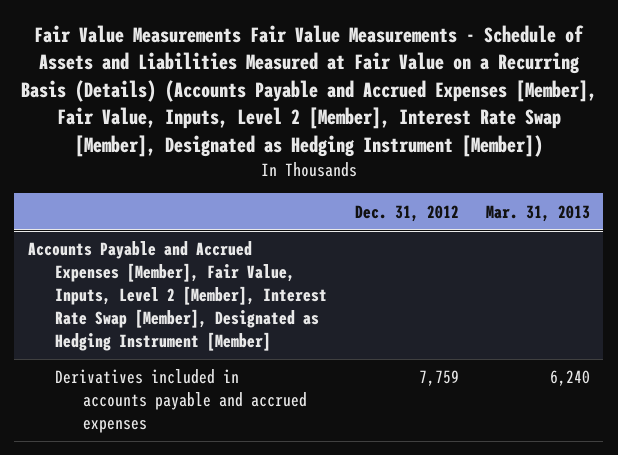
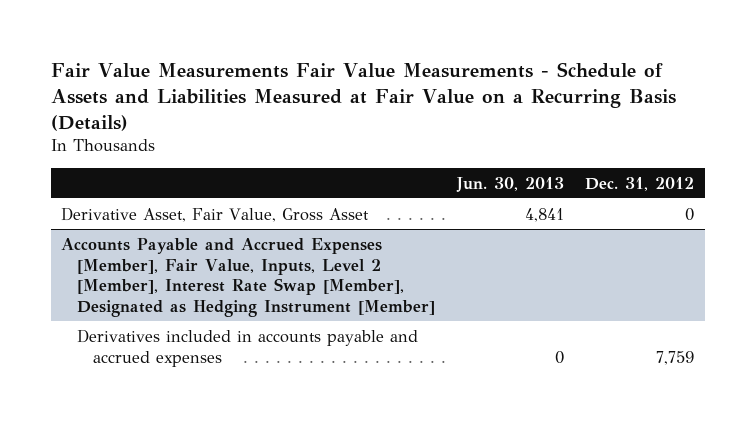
- Fair Value Measurements Fair Value Measurements - Schedule of Assets and Liabilities Measured at Fair Value on a Recurring Basis (Details) (Accounts Payable and Accrued Expenses [Member], Fair Value, Inputs, Level 2 [Member], Interest Rate Swap [Member], Designated as Hedging Instrument [Member])
+ Fair Value Measurements Fair Value Measurements - Schedule of Assets and Liabilities Measured at Fair Value on a Recurring Basis (Details)
- | Dec. 31, 2012 | Mar. 31, 2013
+ | Jun. 30, 2013 | Dec. 31, 2012
+ Derivative Asset, Fair Value, Gross Asset | 4,841 | 0

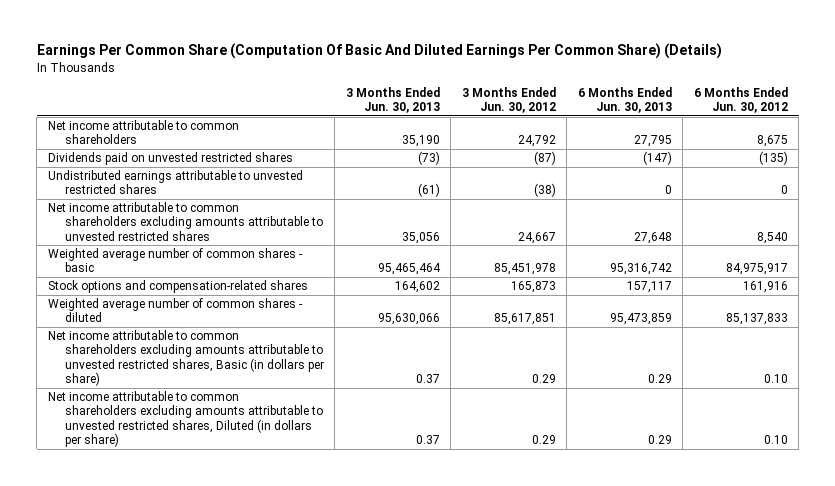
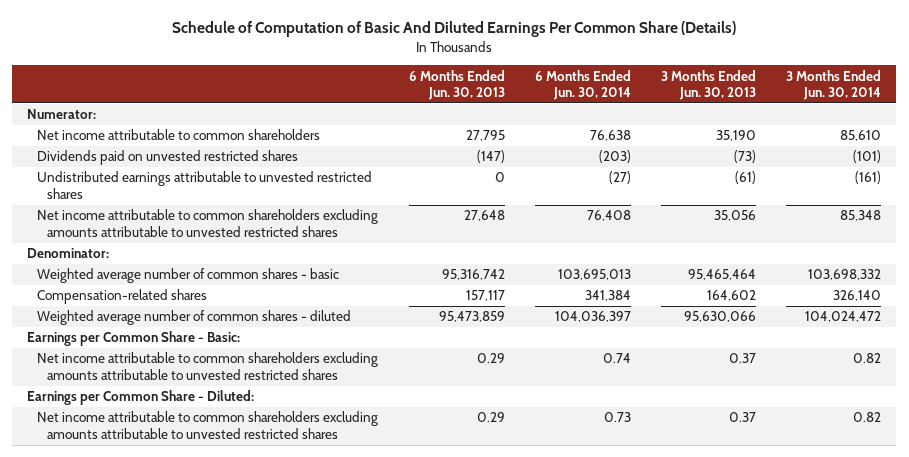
- Earnings Per Common Share (Computation Of Basic And Diluted Earnings Per Common Share) (Details)
+ Schedule of Computation of Basic And Diluted Earnings Per Common Share (Details)
- | 3 Months Ended Jun. 30, 2013 | 3 Months Ended Jun. 30, 2012 | 6 Months Ended Jun. 30, 2013 | 6 Months Ended Jun. 30, 2012
+ | 6 Months Ended Jun. 30, 2013 | 6 Months Ended Jun. 30, 2014 | 3 Months Ended Jun. 30, 2013 | 3 Months Ended Jun. 30, 2014
+ Numerator:
+ Denominator:
- Stock options and compensation-related shares | 164,602 | 165,873 | 157,117 | 161,916
+ Compensation-related shares | 157,117 | 341,384 | 164,602 | 326,140
- Net income attributable to common shareholders excluding amounts attributable to unvested restricted shares, Basic (in dollars per share) | 0.37 | 0.29 | 0.29 | 0.10
- Net income attributable to common shareholders excluding amounts attributable to unvested restricted shares, Diluted (in dollars per share) | 0.37 | 0.29 | 0.29 | 0.10
+ Earnings per Common Share - Basic:
+ Net income attributable to common shareholders excluding amounts attributable to unvested restricted shares | 0.29 | 0.74 | 0.37 | 0.82
+ Earnings per Common Share - Diluted:
+ Net income attributable to common shareholders excluding amounts attributable to unvested restricted shares | 0.29 | 0.73 | 0.37 | 0.82

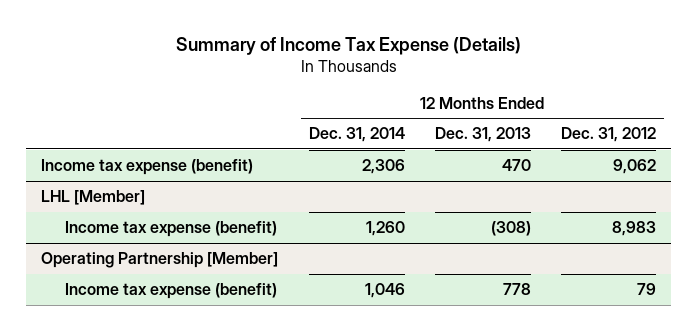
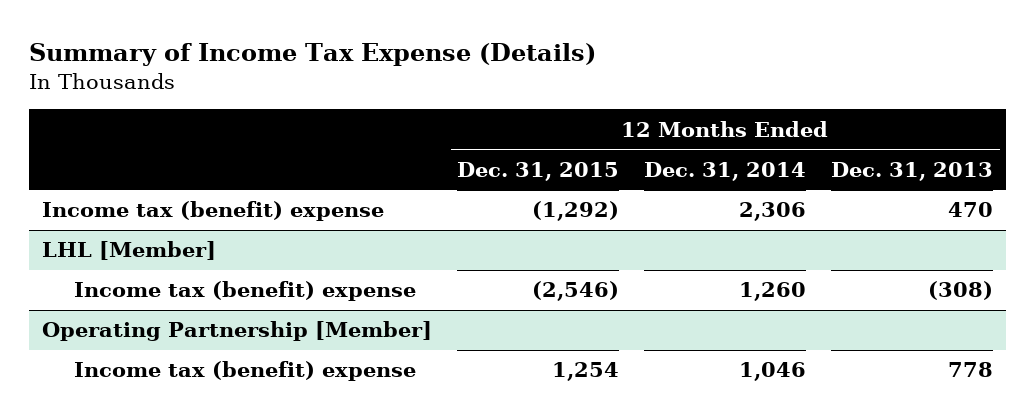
- | 12 Months Ended Dec. 31, 2014 | 12 Months Ended Dec. 31, 2013 | 12 Months Ended Dec. 31, 2012
+ | 12 Months Ended Dec. 31, 2015 | 12 Months Ended Dec. 31, 2014 | 12 Months Ended Dec. 31, 2013
- Income tax expense (benefit) | 2,306 | 470 | 9,062
+ Income tax (benefit) expense | (1,292) | 2,306 | 470
@ LHL [Member]
- Income tax expense (benefit) | 1,260 | (308) | 8,983
+ Income tax (benefit) expense | (2,546) | 1,260 | (308)
@ Operating Partnership [Member]
- Income tax expense (benefit) | 1,046 | 778 | 79
+ Income tax (benefit) expense | 1,254 | 1,046 | 778

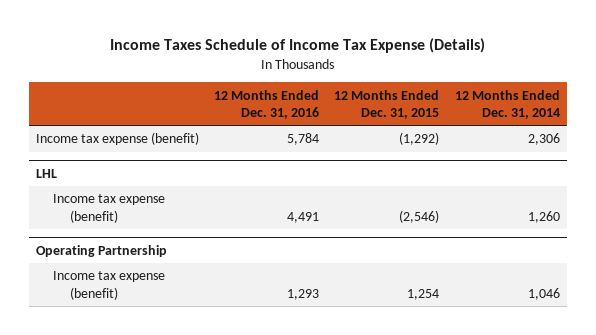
- Summary of Income Tax Expense (Details)
+ Income Taxes Schedule of Income Tax Expense (Details)
- | 12 Months Ended Dec. 31, 2015 | 12 Months Ended Dec. 31, 2014 | 12 Months Ended Dec. 31, 2013
+ | 12 Months Ended Dec. 31, 2016 | 12 Months Ended Dec. 31, 2015 | 12 Months Ended Dec. 31, 2014
- Income tax (benefit) expense | (1,292) | 2,306 | 470
- LHL [Member]
- Income tax (benefit) expense | (2,546) | 1,260 | (308)
- Operating Partnership [Member]
- Income tax (benefit) expense | 1,254 | 1,046 | 778
+ Income tax expense (benefit) | 5,784 | (1,292) | 2,306
+ LHL
+ Income tax expense (benefit) | 4,491 | (2,546) | 1,260
+ Operating Partnership
+ Income tax expense (benefit) | 1,293 | 1,254 | 1,046

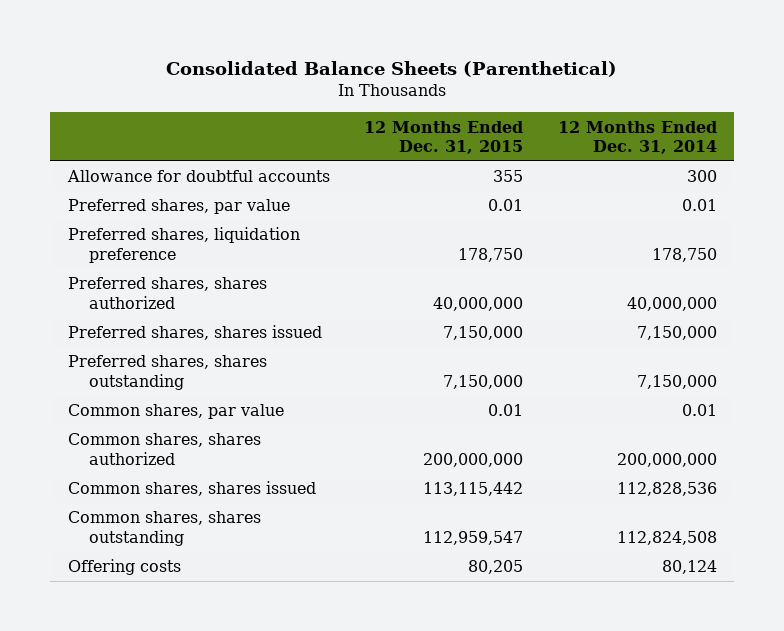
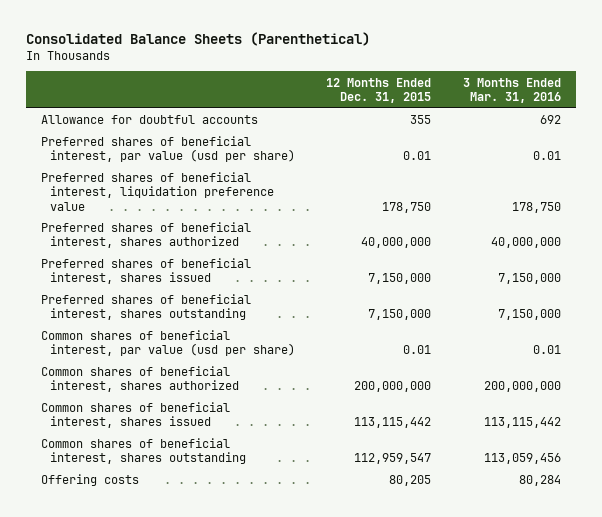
- | 12 Months Ended Dec. 31, 2015 | 12 Months Ended Dec. 31, 2014
+ | 12 Months Ended Dec. 31, 2015 | 3 Months Ended Mar. 31, 2016
- Preferred shares, par value | 0.01 | 0.01
- Preferred shares, liquidation preference | 178,750 | 178,750
- Preferred shares, shares authorized | 40,000,000 | 40,000,000
- Preferred shares, shares issued | 7,150,000 | 7,150,000
- Preferred shares, shares outstanding | 7,150,000 | 7,150,000
- Common shares, par value | 0.01 | 0.01
- Common shares, shares authorized | 200,000,000 | 200,000,000
- Common shares, shares issued | 113,115,442 | 112,828,536
- Common shares, shares outstanding | 112,959,547 | 112,824,508
+ Preferred shares of beneficial interest, par value (usd per share) | 0.01 | 0.01
+ Preferred shares of beneficial interest, liquidation preference value | 178,750 | 178,750
+ Preferred shares of beneficial interest, shares authorized | 40,000,000 | 40,000,000
+ Preferred shares of beneficial interest, shares issued | 7,150,000 | 7,150,000
+ Preferred shares of beneficial interest, shares outstanding | 7,150,000 | 7,150,000
+ Common shares of beneficial interest, par value (usd per share) | 0.01 | 0.01
+ Common shares of beneficial interest, shares authorized | 200,000,000 | 200,000,000
+ Common shares of beneficial interest, shares issued | 113,115,442 | 113,115,442
+ Common shares of beneficial interest, shares outstanding | 112,959,547 | 113,059,456

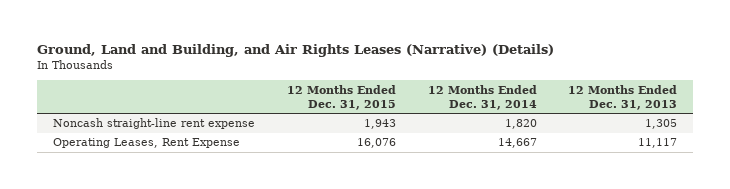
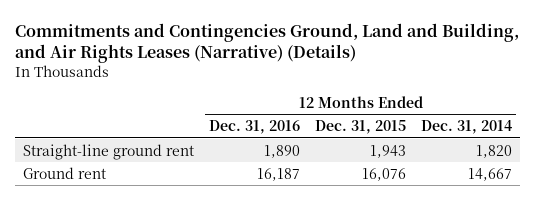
- Ground, Land and Building, and Air Rights Leases (Narrative) (Details)
+ Commitments and Contingencies Ground, Land and Building, and Air Rights Leases (Narrative) (Details)
- | 12 Months Ended Dec. 31, 2015 | 12 Months Ended Dec. 31, 2014 | 12 Months Ended Dec. 31, 2013
+ | 12 Months Ended Dec. 31, 2016 | 12 Months Ended Dec. 31, 2015 | 12 Months Ended Dec. 31, 2014
- Noncash straight-line rent expense | 1,943 | 1,820 | 1,305
- Operating Leases, Rent Expense | 16,076 | 14,667 | 11,117
+ Straight-line ground rent | 1,890 | 1,943 | 1,820
+ Ground rent | 16,187 | 16,076 | 14,667

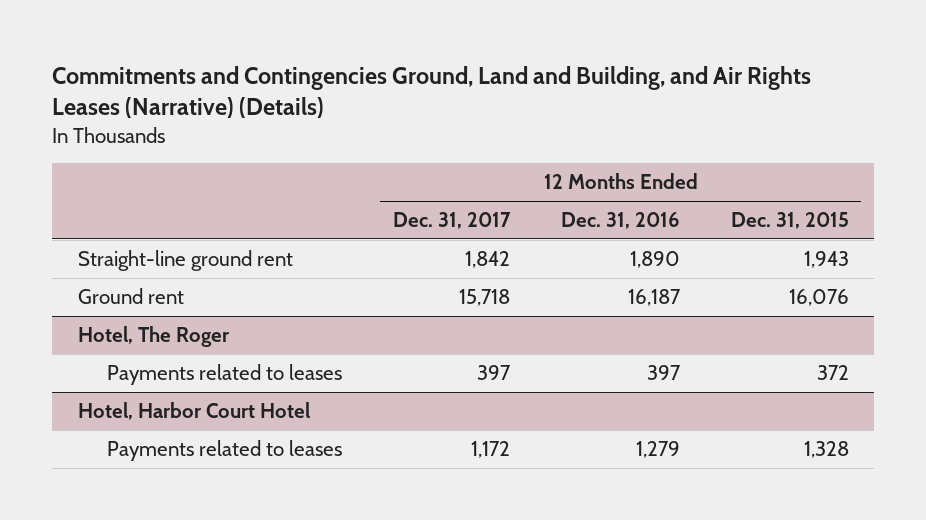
- | 12 Months Ended Dec. 31, 2016 | 12 Months Ended Dec. 31, 2015 | 12 Months Ended Dec. 31, 2014
+ | 12 Months Ended Dec. 31, 2017 | 12 Months Ended Dec. 31, 2016 | 12 Months Ended Dec. 31, 2015
+ Hotel, The Roger
+ Payments related to leases | 397 | 397 | 372
+ Hotel, Harbor Court Hotel
+ Payments related to leases | 1,172 | 1,279 | 1,328

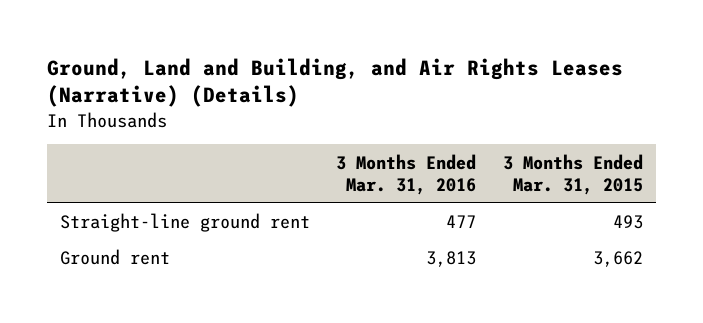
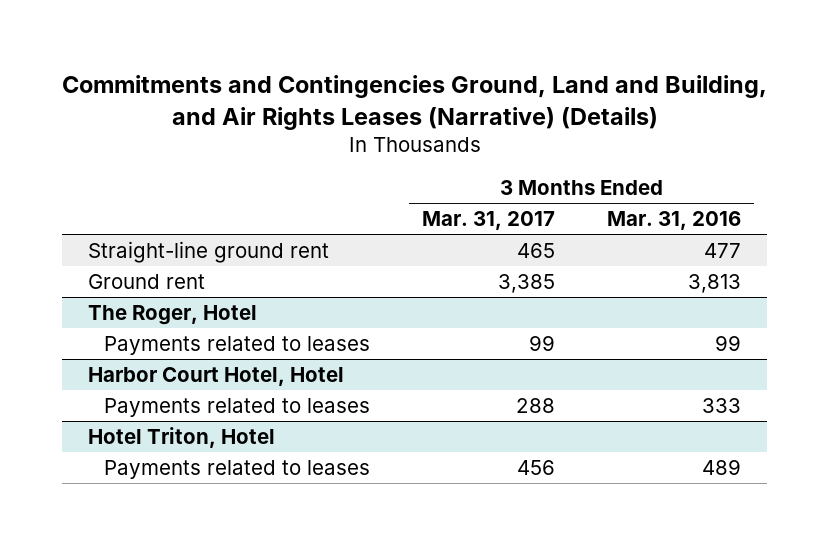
- Ground, Land and Building, and Air Rights Leases (Narrative) (Details)
+ Commitments and Contingencies Ground, Land and Building, and Air Rights Leases (Narrative) (Details)
- | 3 Months Ended Mar. 31, 2016 | 3 Months Ended Mar. 31, 2015
+ | 3 Months Ended Mar. 31, 2017 | 3 Months Ended Mar. 31, 2016
+ The Roger, Hotel
+ Payments related to leases | 99 | 99
+ Harbor Court Hotel, Hotel
+ Payments related to leases | 288 | 333
+ Hotel Triton, Hotel
+ Payments related to leases | 456 | 489

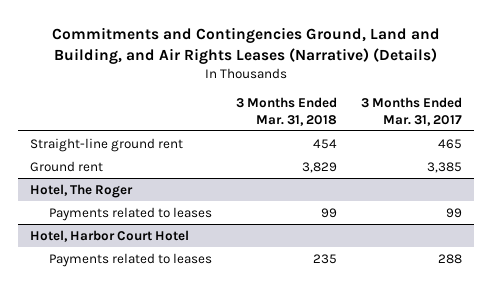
- | 3 Months Ended Mar. 31, 2017 | 3 Months Ended Mar. 31, 2016
+ | 3 Months Ended Mar. 31, 2018 | 3 Months Ended Mar. 31, 2017
- The Roger, Hotel
+ Hotel, The Roger
- Harbor Court Hotel, Hotel
+ Hotel, Harbor Court Hotel
- Hotel Triton, Hotel
- Payments related to leases | 456 | 489

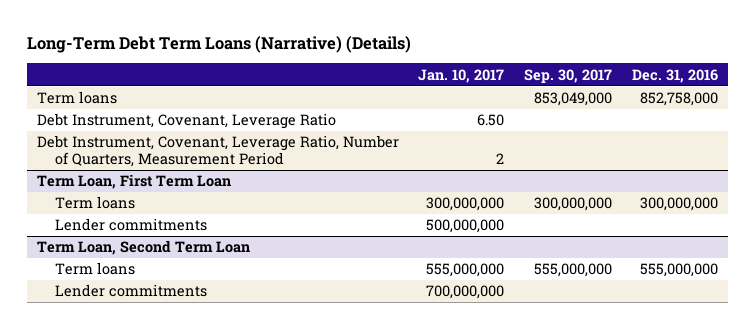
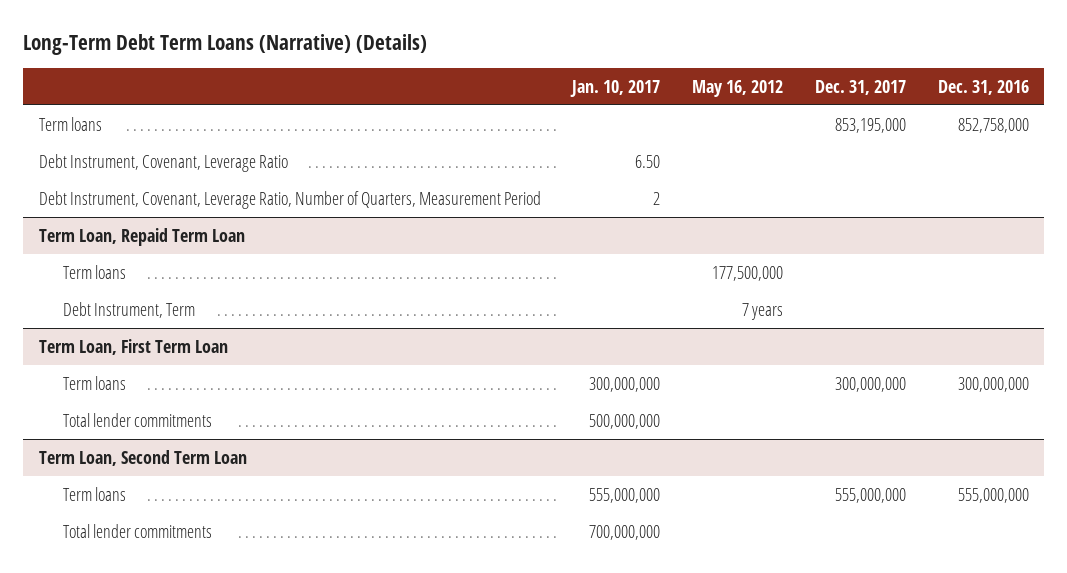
- | Jan. 10, 2017 | Sep. 30, 2017 | Dec. 31, 2016
+ | Jan. 10, 2017 | May 16, 2012 | Dec. 31, 2017 | Dec. 31, 2016
+ Term Loan, Repaid Term Loan
+ Term loans | | 177,500,000 | |
+ Debt Instrument, Term | | 7 years | |
@ Term Loan, First Term Loan
- Lender commitments | 500,000,000 | |
+ Total lender commitments | 500,000,000 | | |
@ Term Loan, Second Term Loan
- Lender commitments | 700,000,000 | |
+ Total lender commitments | 700,000,000 | | |

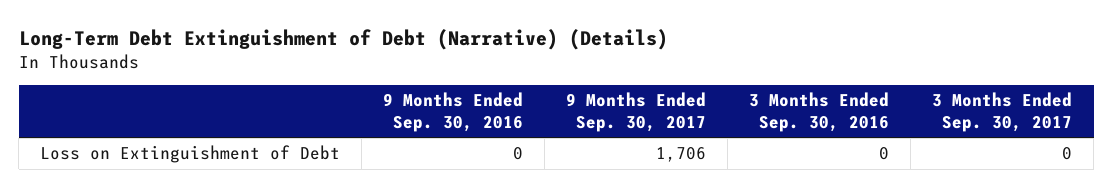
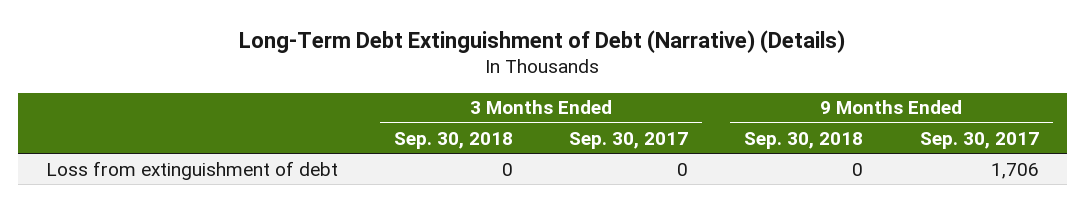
- | 9 Months Ended Sep. 30, 2016 | 9 Months Ended Sep. 30, 2017 | 3 Months Ended Sep. 30, 2016 | 3 Months Ended Sep. 30, 2017
+ | 3 Months Ended Sep. 30, 2018 | 3 Months Ended Sep. 30, 2017 | 9 Months Ended Sep. 30, 2018 | 9 Months Ended Sep. 30, 2017
- Loss on Extinguishment of Debt | 0 | 1,706 | 0 | 0
+ Loss from extinguishment of debt | 0 | 0 | 0 | 1,706

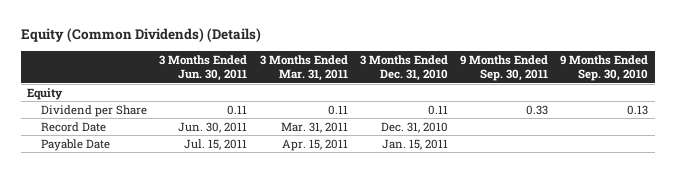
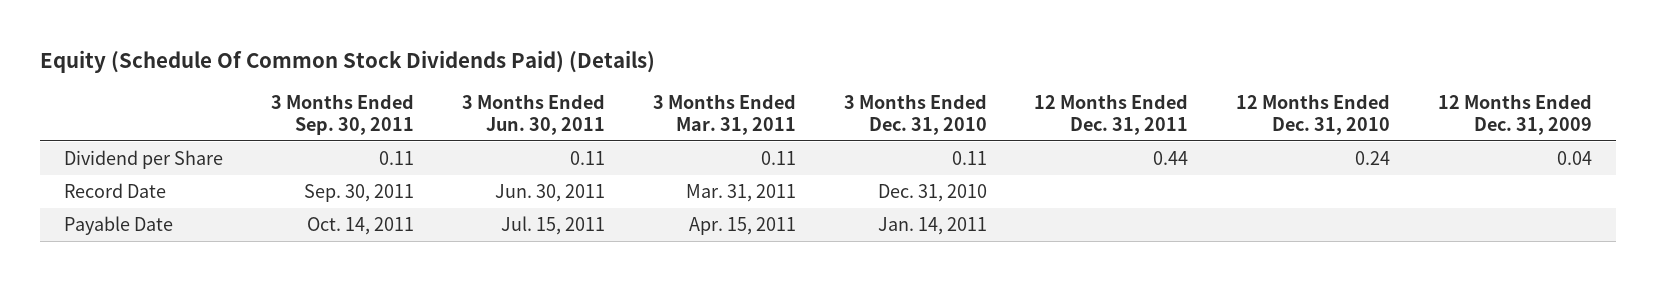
- Equity (Common Dividends) (Details)
+ Equity (Schedule Of Common Stock Dividends Paid) (Details)
- | 3 Months Ended Jun. 30, 2011 | 3 Months Ended Mar. 31, 2011 | 3 Months Ended Dec. 31, 2010 | 9 Months Ended Sep. 30, 2011 | 9 Months Ended Sep. 30, 2010
+ | 3 Months Ended Sep. 30, 2011 | 3 Months Ended Jun. 30, 2011 | 3 Months Ended Mar. 31, 2011 | 3 Months Ended Dec. 31, 2010 | 12 Months Ended Dec. 31, 2011 | 12 Months Ended Dec. 31, 2010 | 12 Months Ended Dec. 31, 2009
- Equity
- Payable Date | Jul. 15, 2011 | Apr. 15, 2011 | Jan. 15, 2011 | |
+ Payable Date | Oct. 14, 2011 | Jul. 15, 2011 | Apr. 15, 2011 | Jan. 14, 2011 | | |

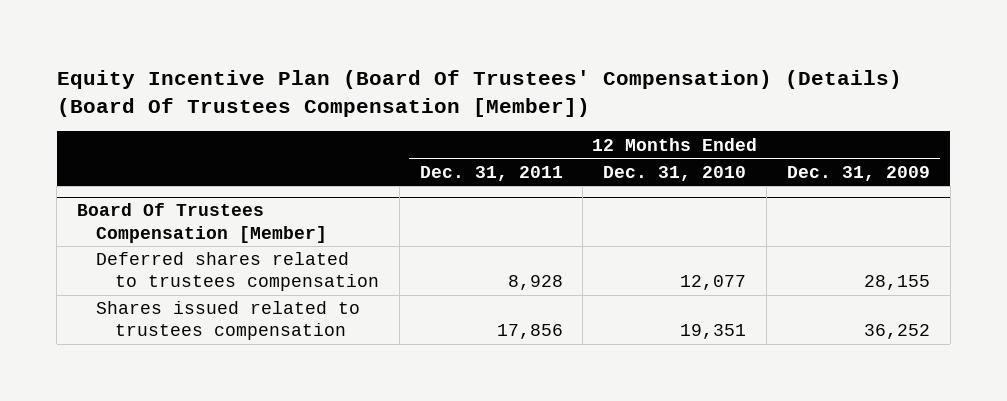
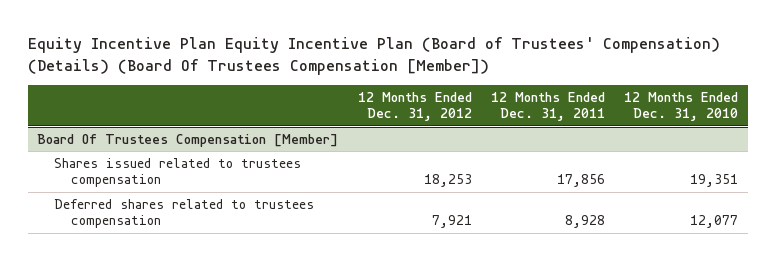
- Equity Incentive Plan (Board Of Trustees' Compensation) (Details) (Board Of Trustees Compensation [Member])
+ Equity Incentive Plan Equity Incentive Plan (Board of Trustees' Compensation) (Details) (Board Of Trustees Compensation [Member])
- | 12 Months Ended Dec. 31, 2011 | 12 Months Ended Dec. 31, 2010 | 12 Months Ended Dec. 31, 2009
+ | 12 Months Ended Dec. 31, 2012 | 12 Months Ended Dec. 31, 2011 | 12 Months Ended Dec. 31, 2010
@ Board Of Trustees Compensation [Member]
moved down: Deferred shares related to trustees compensation | 7,921 | 8,928 | 12,077

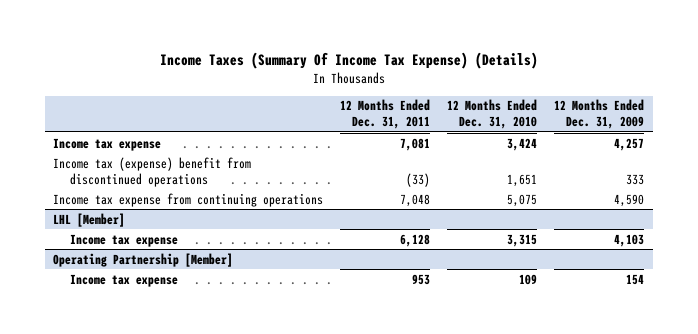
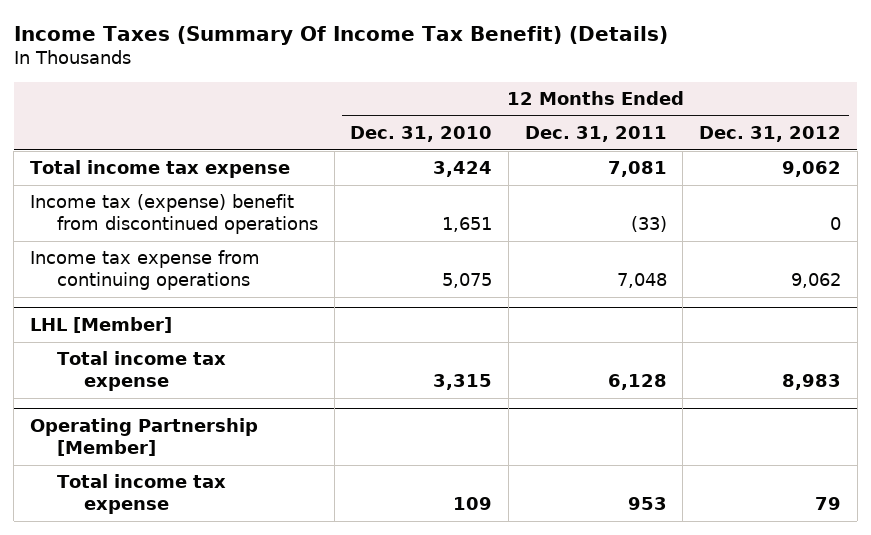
- Income Taxes (Summary Of Income Tax Expense) (Details)
+ Income Taxes (Summary Of Income Tax Benefit) (Details)
- | 12 Months Ended Dec. 31, 2011 | 12 Months Ended Dec. 31, 2010 | 12 Months Ended Dec. 31, 2009
+ | 12 Months Ended Dec. 31, 2010 | 12 Months Ended Dec. 31, 2011 | 12 Months Ended Dec. 31, 2012
- Income tax expense | 7,081 | 3,424 | 4,257
+ Total income tax expense | 3,424 | 7,081 | 9,062
@ LHL [Member]
- Income tax expense | 6,128 | 3,315 | 4,103
+ Total income tax expense | 3,315 | 6,128 | 8,983
@ Operating Partnership [Member]
- Income tax expense | 953 | 109 | 154
+ Total income tax expense | 109 | 953 | 79

